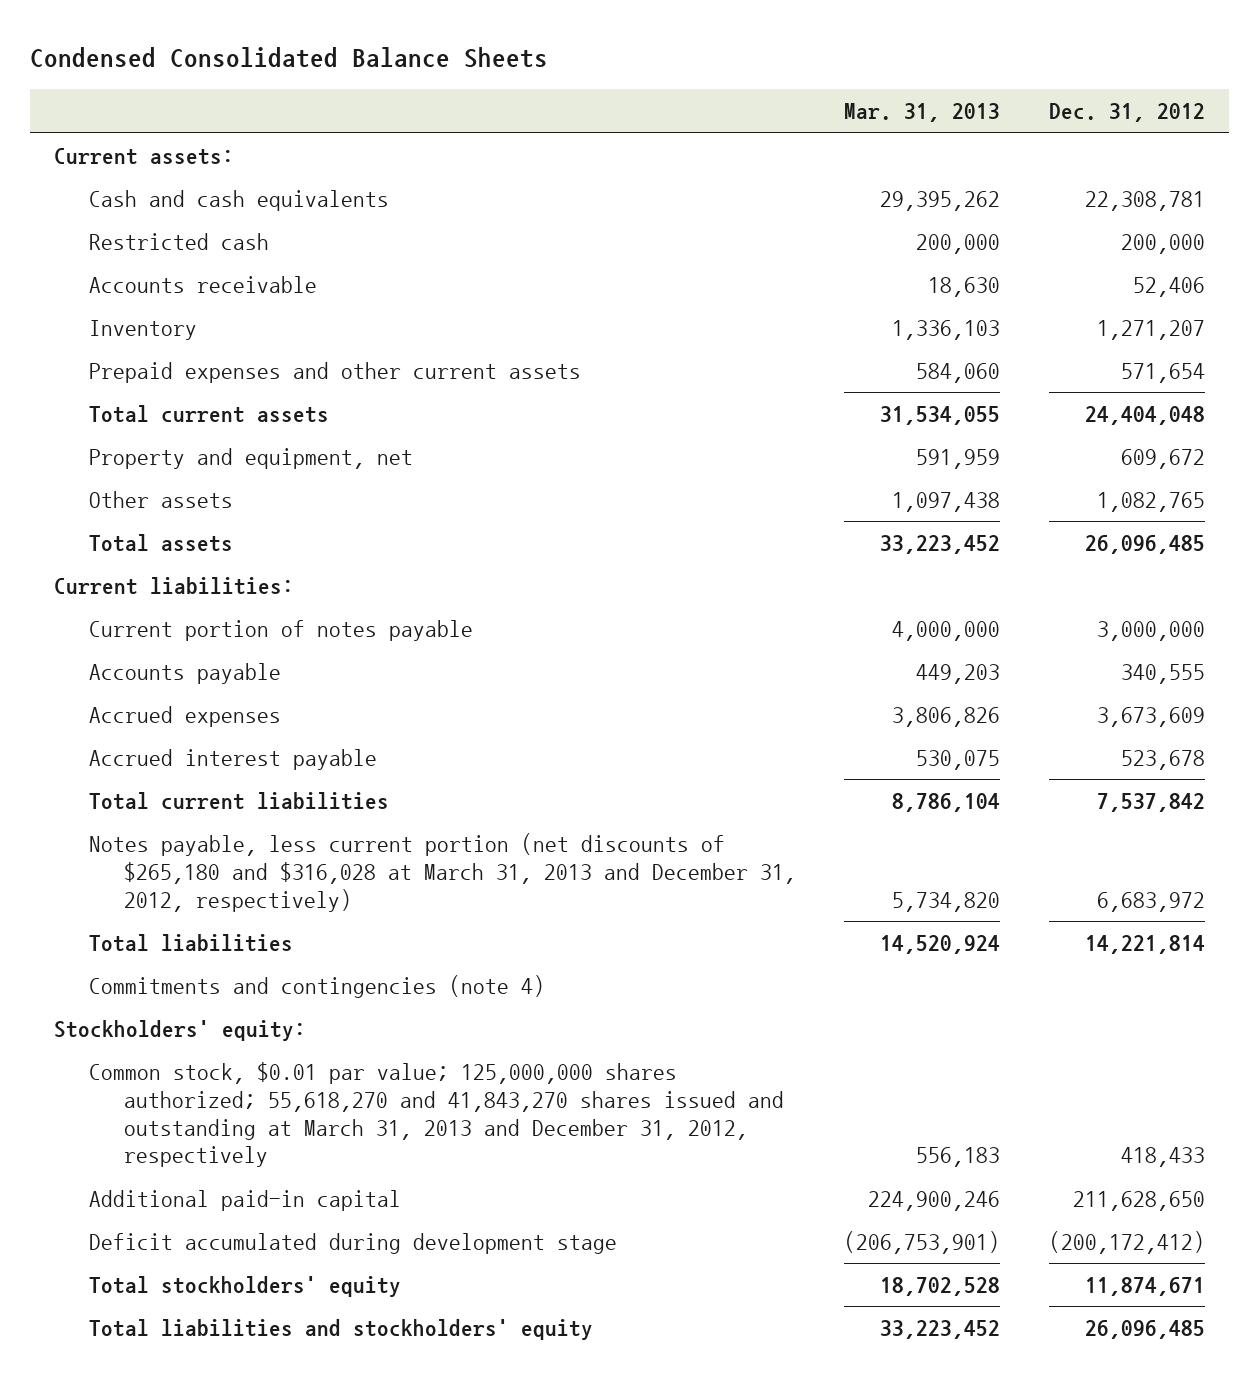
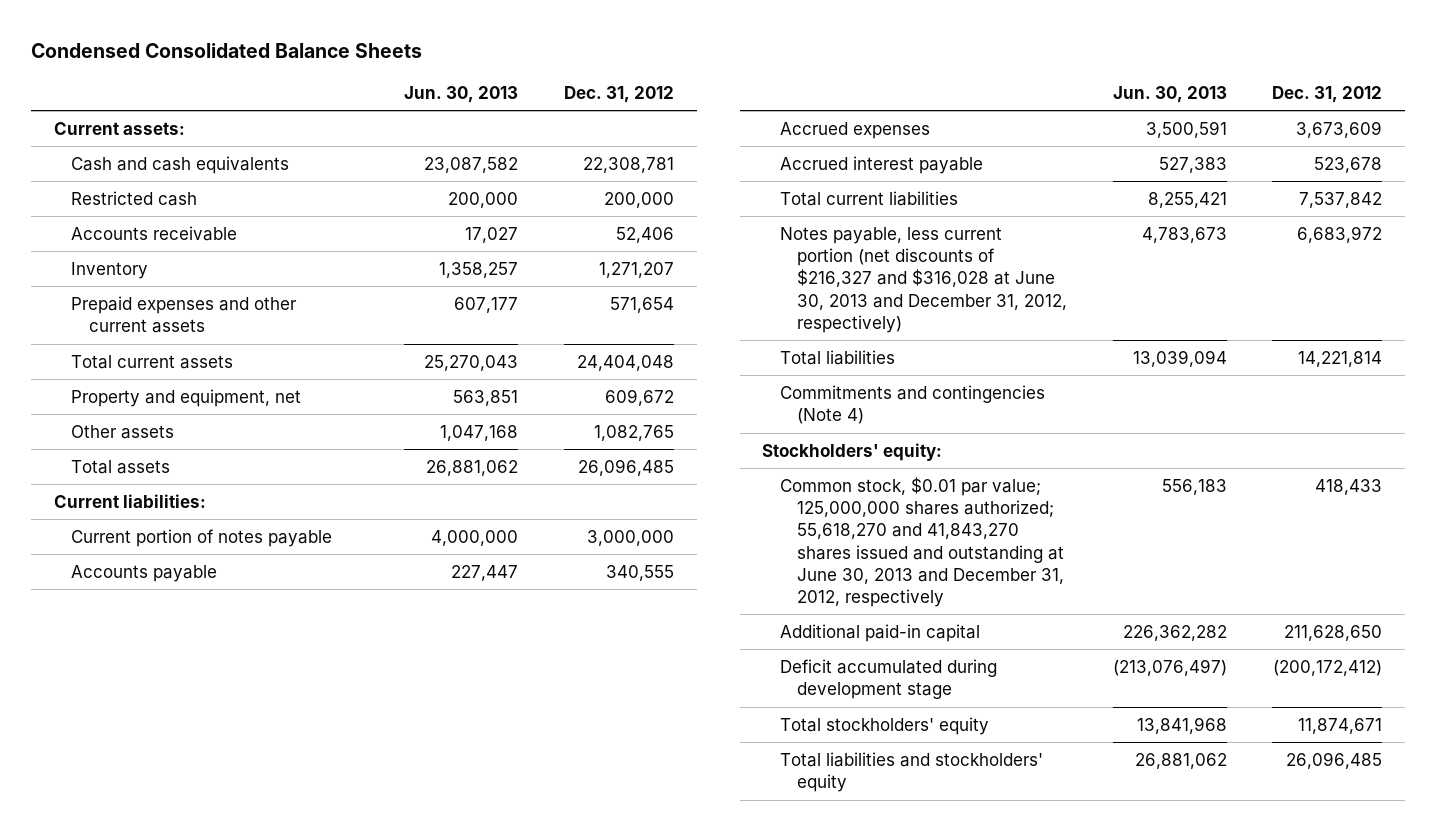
- | Mar. 31, 2013 | Dec. 31, 2012
+ | Jun. 30, 2013 | Dec. 31, 2012
- Notes payable, less current portion (net discounts of $265,180 and $316,028 at March 31, 2013 and December 31, 2012, respectively) | 5,734,820 | 6,683,972
+ Notes payable, less current portion (net discounts of $216,327 and $316,028 at June 30, 2013 and December 31, 2012, respectively) | 4,783,673 | 6,683,972
- Commitments and contingencies (note 4)
+ Commitments and contingencies (Note 4)
- Common stock, $0.01 par value; 125,000,000 shares authorized; 55,618,270 and 41,843,270 shares issued and outstanding at March 31, 2013 and December 31, 2012, respectively | 556,183 | 418,433
+ Common stock, $0.01 par value; 125,000,000 shares authorized; 55,618,270 and 41,843,270 shares issued and outstanding at June 30, 2013 and December 31, 2012, respectively | 556,183 | 418,433

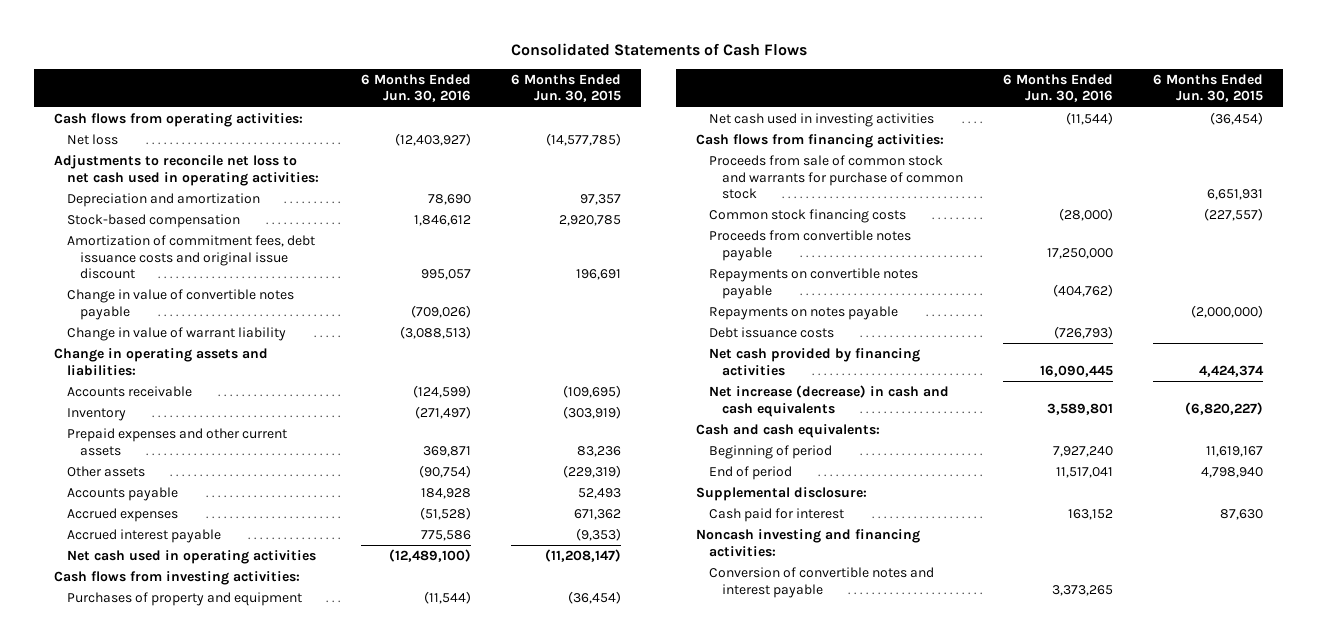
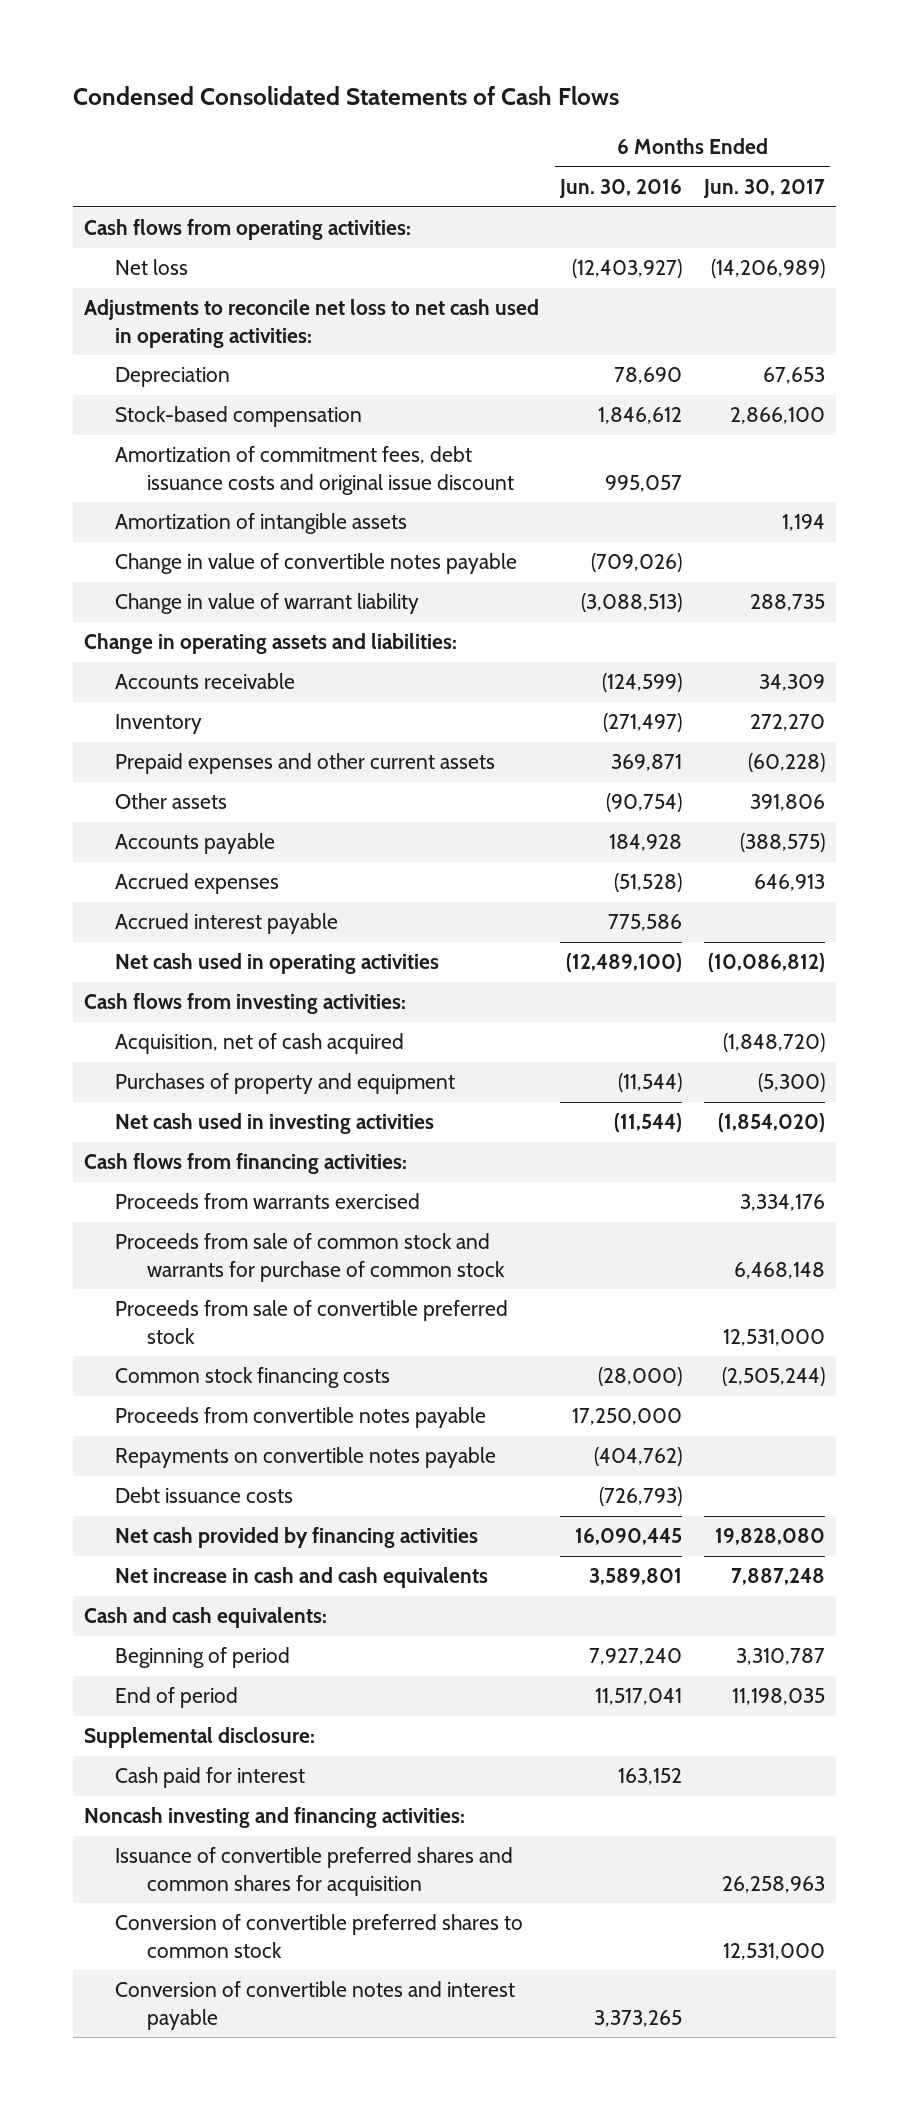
- Consolidated Statements of Cash Flows
+ Condensed Consolidated Statements of Cash Flows
- | 6 Months Ended Jun. 30, 2016 | 6 Months Ended Jun. 30, 2015
+ | 6 Months Ended Jun. 30, 2016 | 6 Months Ended Jun. 30, 2017
- Depreciation and amortization | 78,690 | 97,357
+ Depreciation | 78,690 | 67,653
+ Amortization of intangible assets | | 1,194
+ Acquisition, net of cash acquired | | (1,848,720)
+ Proceeds from warrants exercised | | 3,334,176
+ Proceeds from sale of convertible preferred stock | | 12,531,000
- Repayments on notes payable | | (2,000,000)
- Net increase (decrease) in cash and cash equivalents | 3,589,801 | (6,820,227)
+ Net increase in cash and cash equivalents | 3,589,801 | 7,887,248
+ Issuance of convertible preferred shares and common shares for acquisition | | 26,258,963
+ Conversion of convertible preferred shares to common stock | | 12,531,000

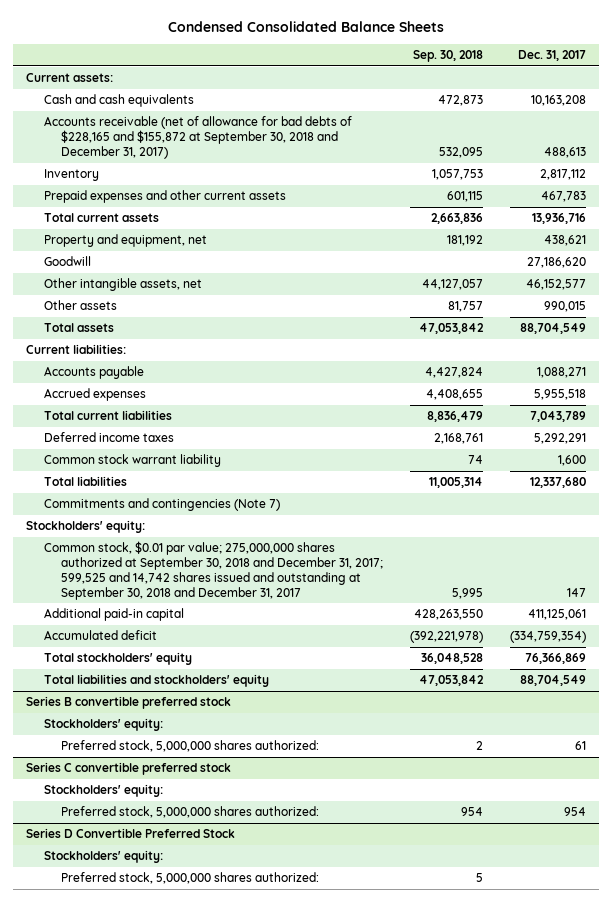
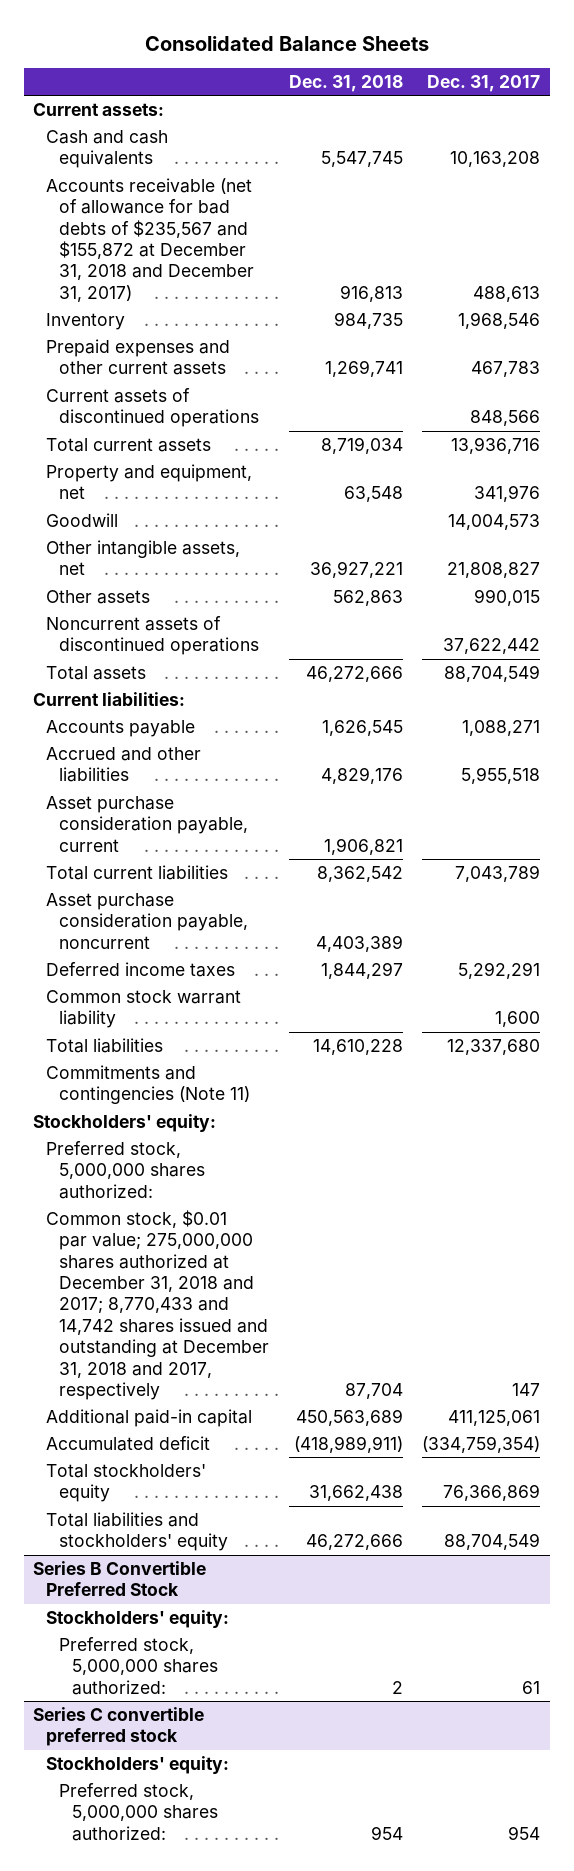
- Condensed Consolidated Balance Sheets
+ Consolidated Balance Sheets
- | Sep. 30, 2018 | Dec. 31, 2017
+ | Dec. 31, 2018 | Dec. 31, 2017
- Accounts receivable (net of allowance for bad debts of $228,165 and $155,872 at September 30, 2018 and December 31, 2017) | 532,095 | 488,613
- Inventory | 1,057,753 | 2,817,112
+ Accounts receivable (net of allowance for bad debts of $235,567 and $155,872 at December 31, 2018 and December 31, 2017) | 916,813 | 488,613
+ Inventory | 984,735 | 1,968,546
+ Current assets of discontinued operations | | 848,566
- Property and equipment, net | 181,192 | 438,621
- Goodwill | | 27,186,620
- Other intangible assets, net | 44,127,057 | 46,152,577
+ Property and equipment, net | 63,548 | 341,976
+ Goodwill | | 14,004,573
+ Other intangible assets, net | 36,927,221 | 21,808,827
+ Noncurrent assets of discontinued operations | | 37,622,442
- Accrued expenses | 4,408,655 | 5,955,518
+ Accrued and other liabilities | 4,829,176 | 5,955,518
+ Asset purchase consideration payable, current | 1,906,821 |
+ Asset purchase consideration payable, noncurrent | 4,403,389 |
- Commitments and contingencies (Note 7)
+ Commitments and contingencies (Note 11)
- Common stock, $0.01 par value; 275,000,000 shares authorized at September 30, 2018 and December 31, 2017; 599,525 and 14,742 shares issued and outstanding at September 30, 2018 and December 31, 2017 | 5,995 | 147
+ Preferred stock, 5,000,000 shares authorized:
+ Common stock, $0.01 par value; 275,000,000 shares authorized at December 31, 2018 and 2017; 8,770,433 and 14,742 shares issued and outstanding at December 31, 2018 and 2017, respectively | 87,704 | 147
- Series B convertible preferred stock
+ Series B Convertible Preferred Stock
- Series D Convertible Preferred Stock
- Stockholders' equity:
- Preferred stock, 5,000,000 shares authorized: | 5 |

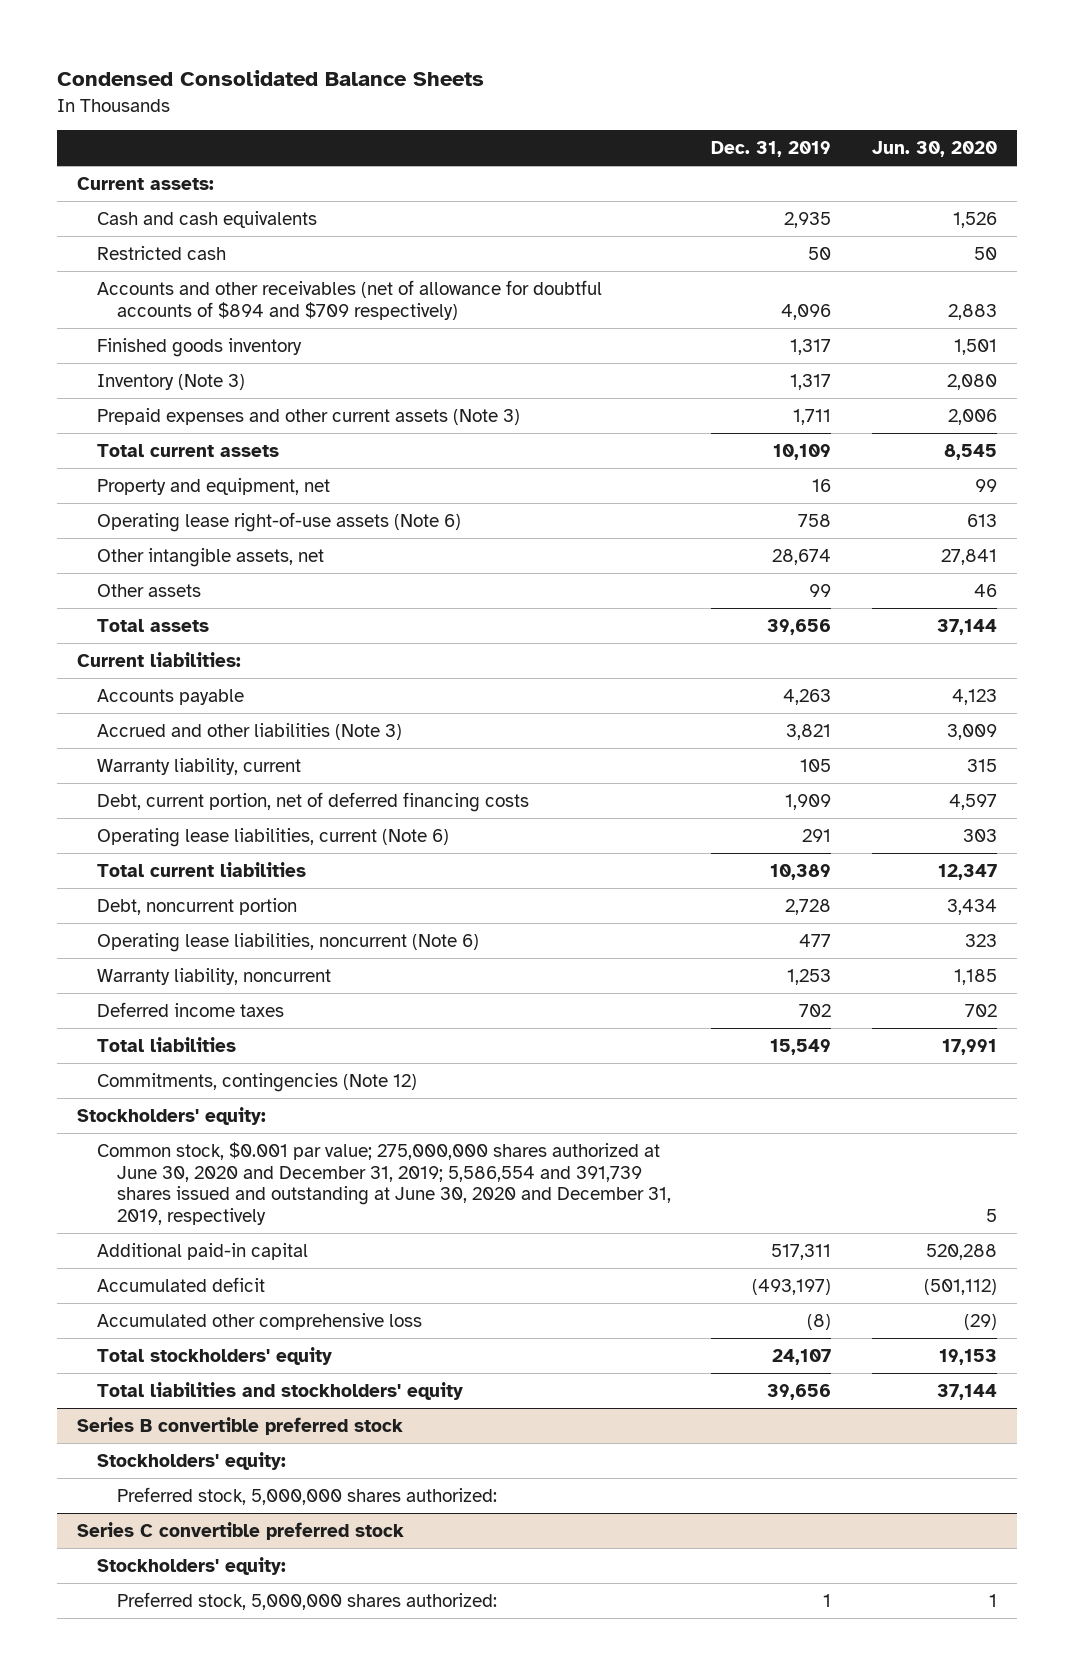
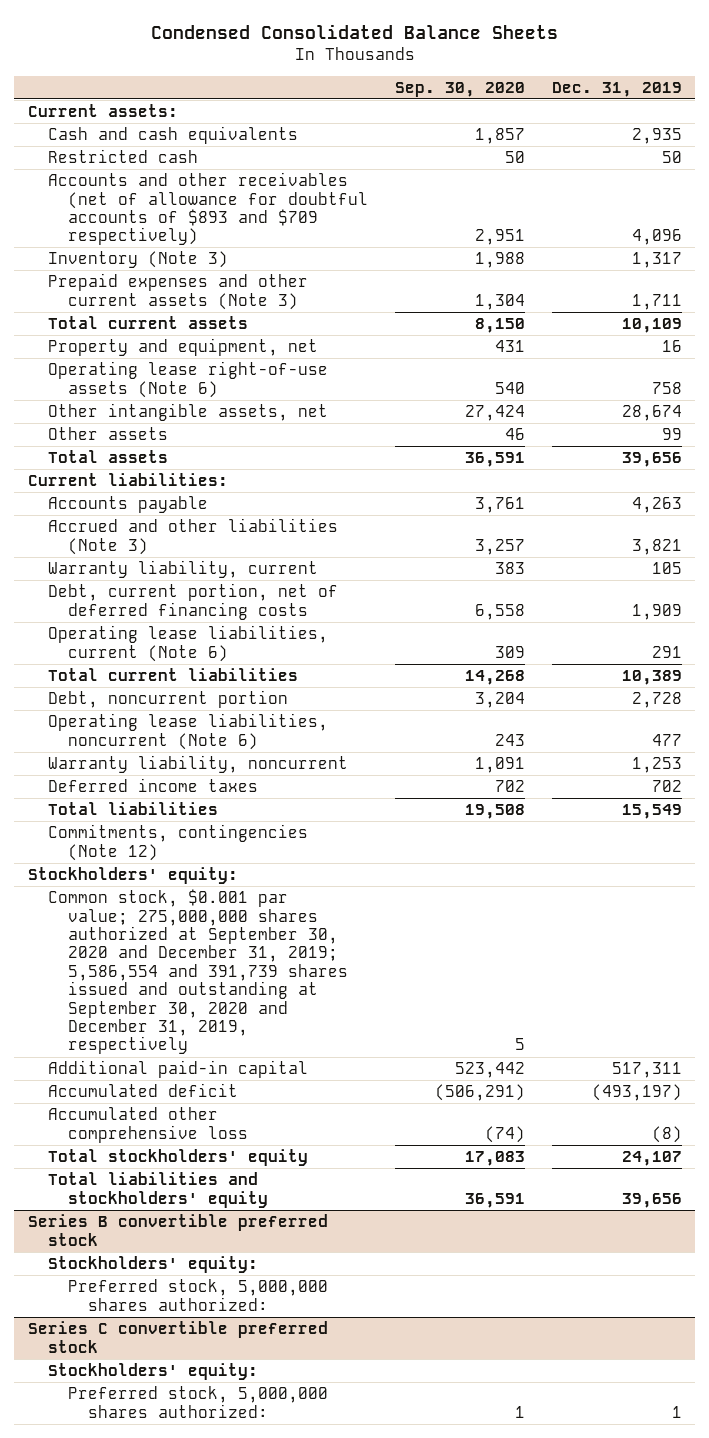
- | Dec. 31, 2019 | Jun. 30, 2020
+ | Sep. 30, 2020 | Dec. 31, 2019
- Accounts and other receivables (net of allowance for doubtful accounts of $894 and $709 respectively) | 4,096 | 2,883
- Finished goods inventory | 1,317 | 1,501
+ Accounts and other receivables (net of allowance for doubtful accounts of $893 and $709 respectively) | 2,951 | 4,096
- Common stock, $0.001 par value; 275,000,000 shares authorized at June 30, 2020 and December 31, 2019; 5,586,554 and 391,739 shares issued and outstanding at June 30, 2020 and December 31, 2019, respectively | | 5
+ Common stock, $0.001 par value; 275,000,000 shares authorized at September 30, 2020 and December 31, 2019; 5,586,554 and 391,739 shares issued and outstanding at September 30, 2020 and December 31, 2019, respectively | 5 |

